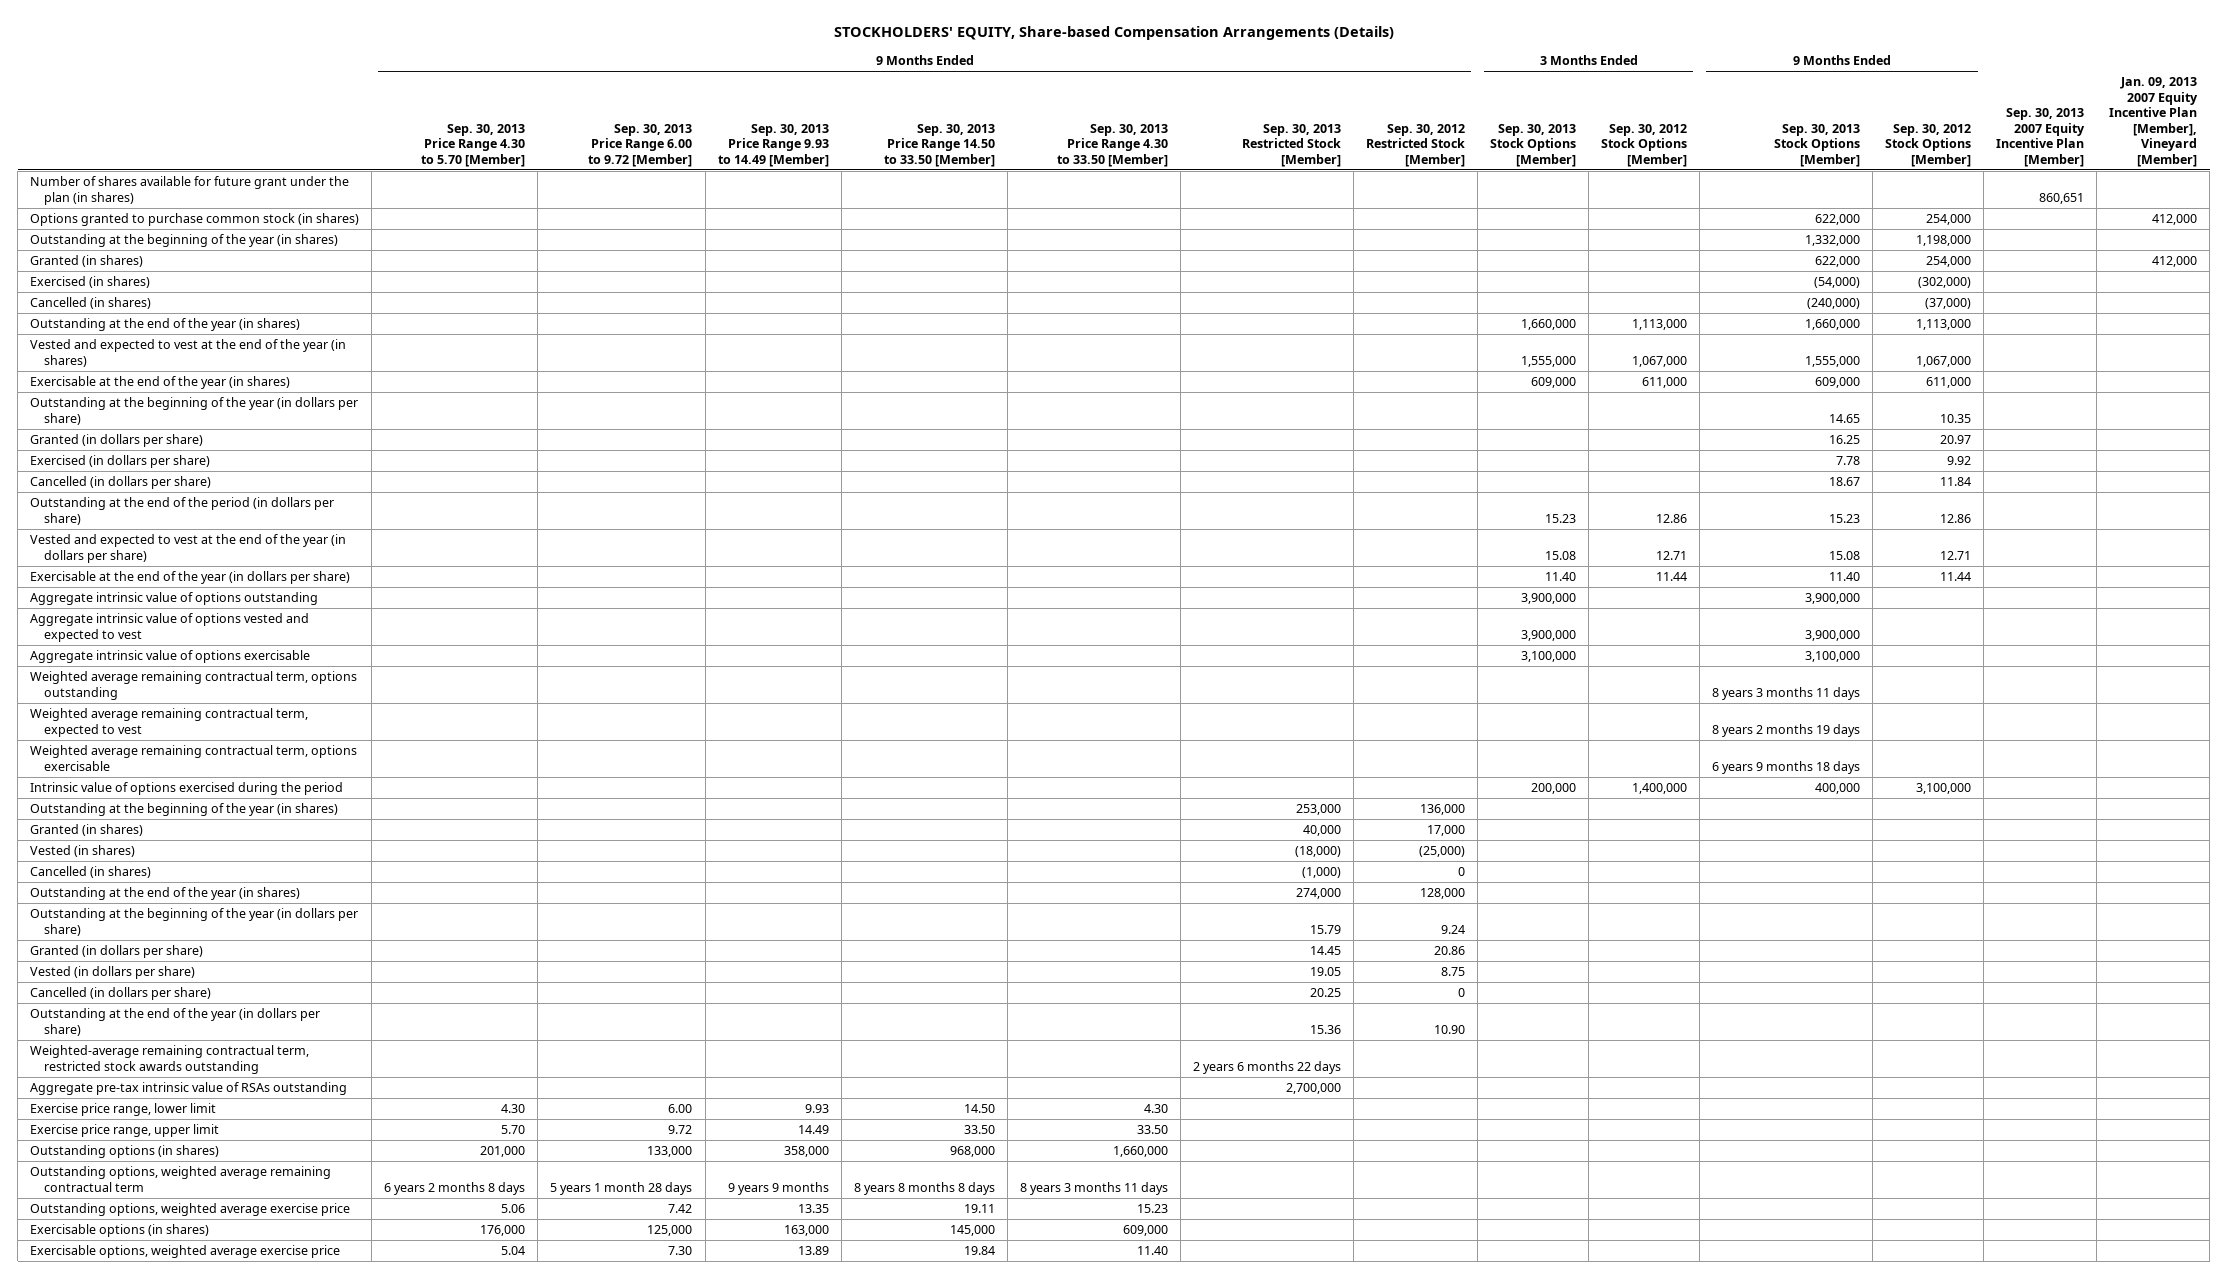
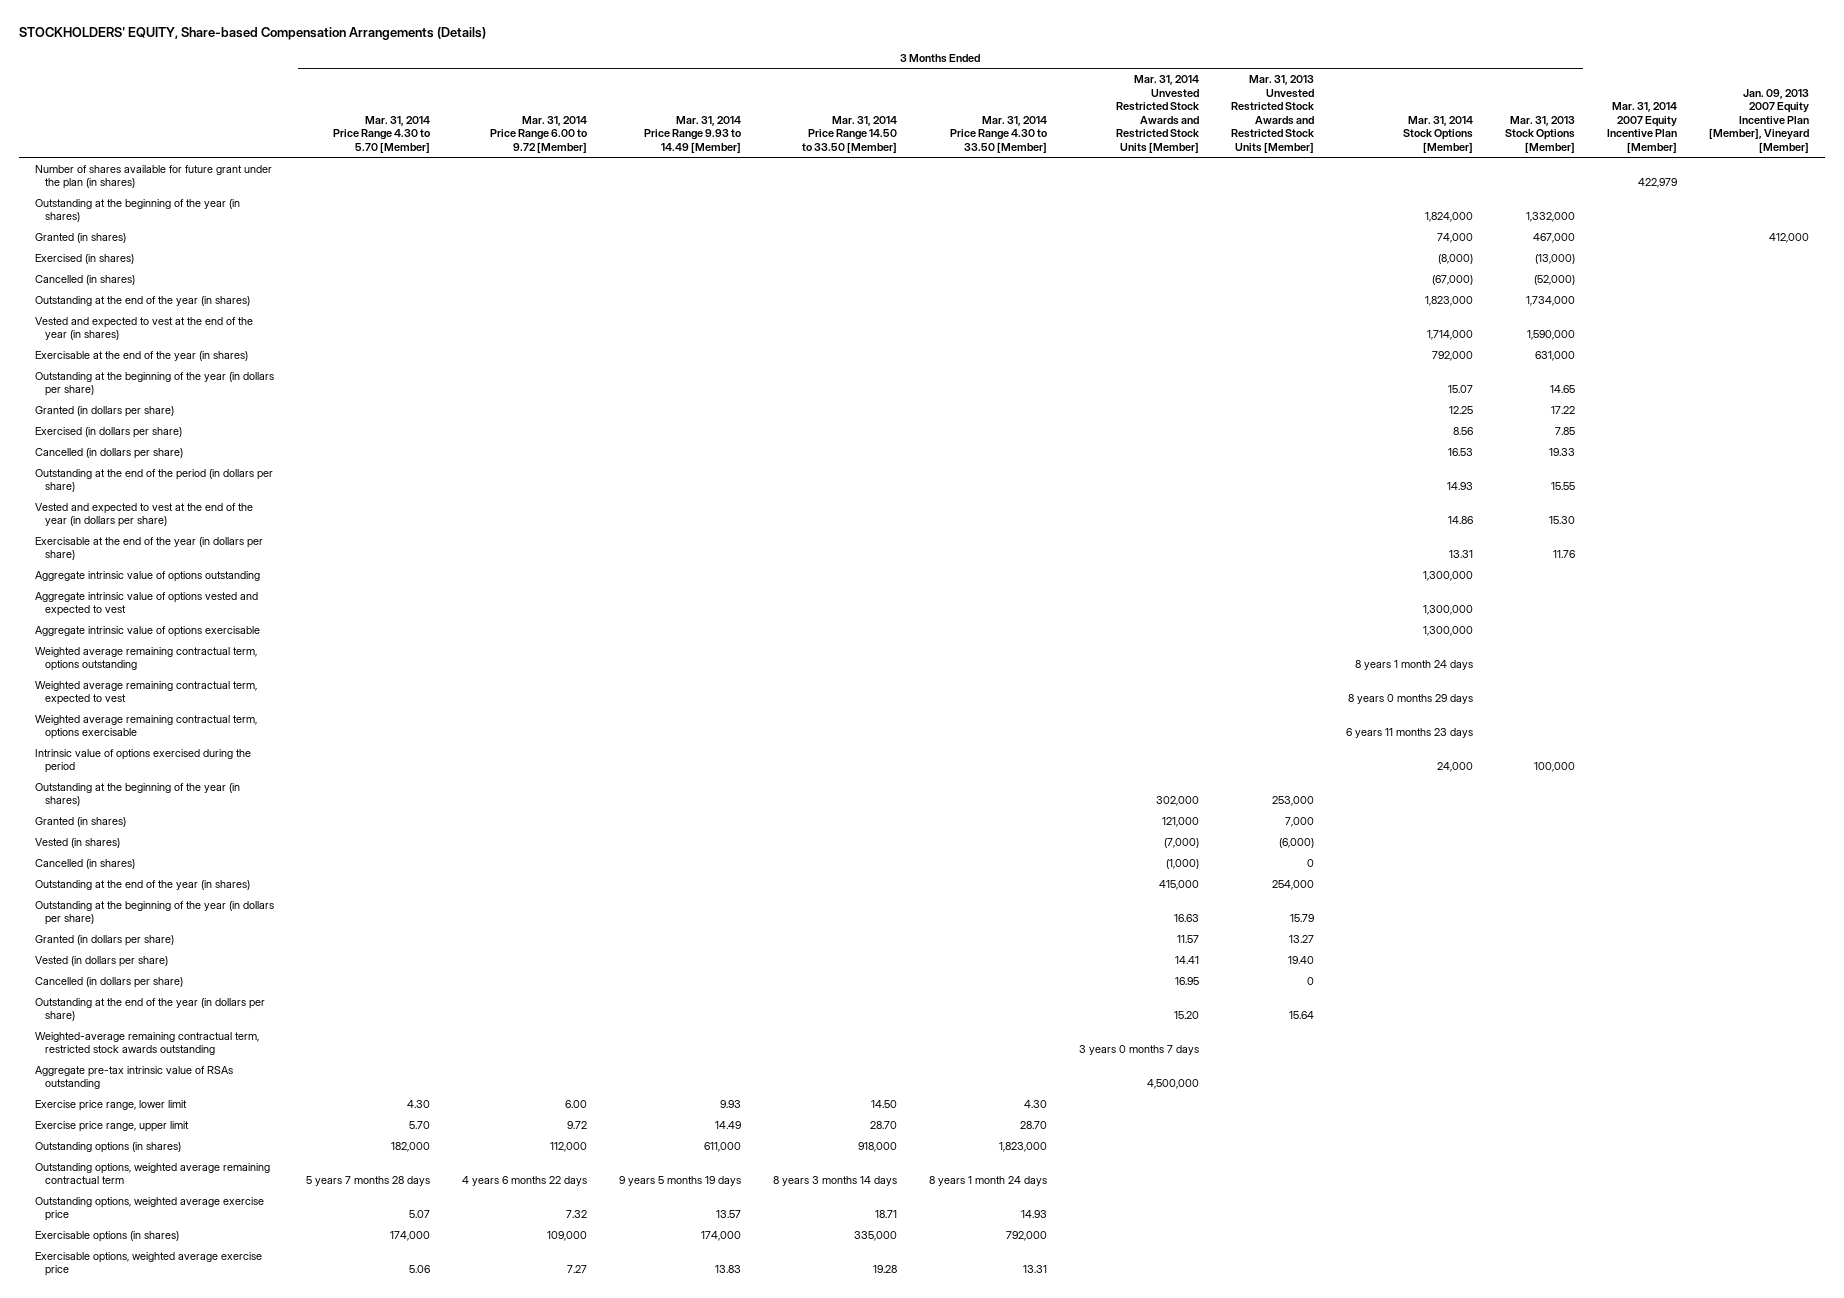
- | 9 Months Ended Sep. 30, 2013 Price Range 4.30 to 5.70 [Member] | 9 Months Ended Sep. 30, 2013 Price Range 6.00 to 9.72 [Member] | 9 Months Ended Sep. 30, 2013 Price Range 9.93 to 14.49 [Member] | 9 Months Ended Sep. 30, 2013 Price Range 14.50 to 33.50 [Member] | 9 Months Ended Sep. 30, 2013 Price Range 4.30 to 33.50 [Member] | 9 Months Ended Sep. 30, 2013 Restricted Stock [Member] | 9 Months Ended Sep. 30, 2012 Restricted Stock [Member] | 3 Months Ended Sep. 30, 2013 Stock Options [Member] | 3 Months Ended Sep. 30, 2012 Stock Options [Member] | 9 Months Ended Sep. 30, 2013 Stock Options [Member] | 9 Months Ended Sep. 30, 2012 Stock Options [Member] | Sep. 30, 2013 2007 Equity Incentive Plan [Member] | Jan. 09, 2013 2007 Equity Incentive Plan [Member], Vineyard [Member]
+ | 3 Months Ended Mar. 31, 2014 Price Range 4.30 to 5.70 [Member] | 3 Months Ended Mar. 31, 2014 Price Range 6.00 to 9.72 [Member] | 3 Months Ended Mar. 31, 2014 Price Range 9.93 to 14.49 [Member] | 3 Months Ended Mar. 31, 2014 Price Range 14.50 to 33.50 [Member] | 3 Months Ended Mar. 31, 2014 Price Range 4.30 to 33.50 [Member] | 3 Months Ended Mar. 31, 2014 Unvested Restricted Stock Awards and Restricted Stock Units [Member] | 3 Months Ended Mar. 31, 2013 Unvested Restricted Stock Awards and Restricted Stock Units [Member] | 3 Months Ended Mar. 31, 2014 Stock Options [Member] | 3 Months Ended Mar. 31, 2013 Stock Options [Member] | Mar. 31, 2014 2007 Equity Incentive Plan [Member] | Jan. 09, 2013 2007 Equity Incentive Plan [Member], Vineyard [Member]
- Options granted to purchase common stock (in shares) | | | | | | | | | | 622,000 | 254,000 | | 412,000

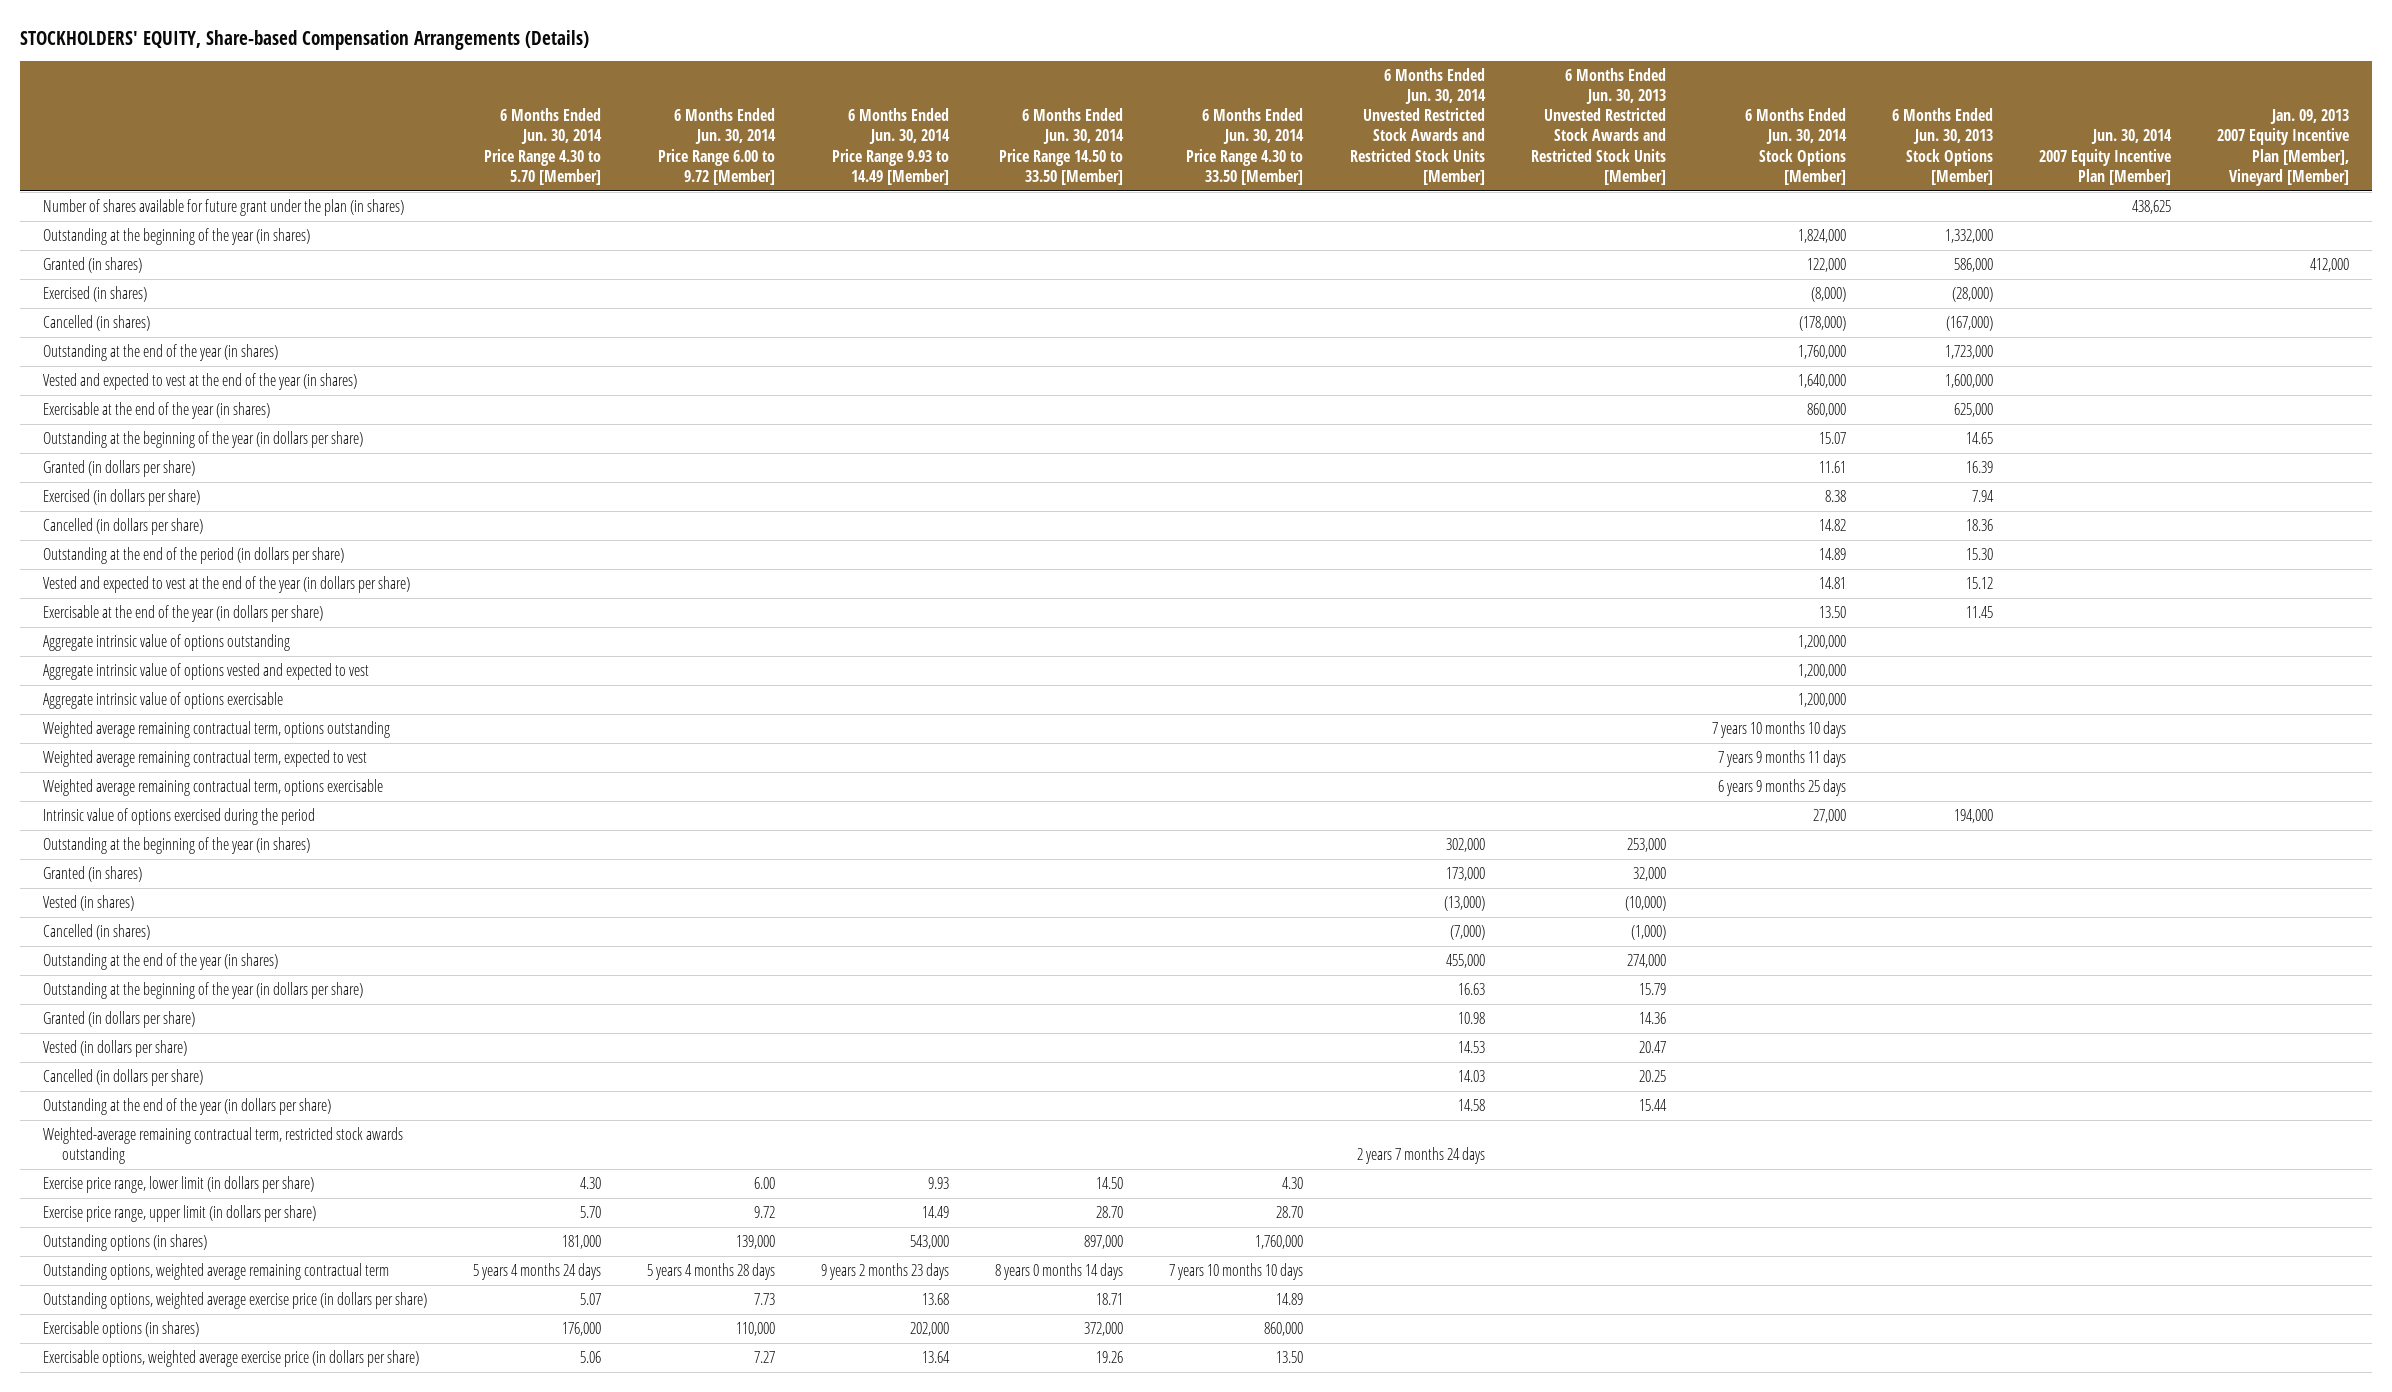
- | 3 Months Ended Mar. 31, 2014 Price Range 4.30 to 5.70 [Member] | 3 Months Ended Mar. 31, 2014 Price Range 6.00 to 9.72 [Member] | 3 Months Ended Mar. 31, 2014 Price Range 9.93 to 14.49 [Member] | 3 Months Ended Mar. 31, 2014 Price Range 14.50 to 33.50 [Member] | 3 Months Ended Mar. 31, 2014 Price Range 4.30 to 33.50 [Member] | 3 Months Ended Mar. 31, 2014 Unvested Restricted Stock Awards and Restricted Stock Units [Member] | 3 Months Ended Mar. 31, 2013 Unvested Restricted Stock Awards and Restricted Stock Units [Member] | 3 Months Ended Mar. 31, 2014 Stock Options [Member] | 3 Months Ended Mar. 31, 2013 Stock Options [Member] | Mar. 31, 2014 2007 Equity Incentive Plan [Member] | Jan. 09, 2013 2007 Equity Incentive Plan [Member], Vineyard [Member]
+ | 6 Months Ended Jun. 30, 2014 Price Range 4.30 to 5.70 [Member] | 6 Months Ended Jun. 30, 2014 Price Range 6.00 to 9.72 [Member] | 6 Months Ended Jun. 30, 2014 Price Range 9.93 to 14.49 [Member] | 6 Months Ended Jun. 30, 2014 Price Range 14.50 to 33.50 [Member] | 6 Months Ended Jun. 30, 2014 Price Range 4.30 to 33.50 [Member] | 6 Months Ended Jun. 30, 2014 Unvested Restricted Stock Awards and Restricted Stock Units [Member] | 6 Months Ended Jun. 30, 2013 Unvested Restricted Stock Awards and Restricted Stock Units [Member] | 6 Months Ended Jun. 30, 2014 Stock Options [Member] | 6 Months Ended Jun. 30, 2013 Stock Options [Member] | Jun. 30, 2014 2007 Equity Incentive Plan [Member] | Jan. 09, 2013 2007 Equity Incentive Plan [Member], Vineyard [Member]
- Aggregate pre-tax intrinsic value of RSAs outstanding | | | | | | 4,500,000 | | | | |
- Exercise price range, lower limit | 4.30 | 6.00 | 9.93 | 14.50 | 4.30 | | | | | |
- Exercise price range, upper limit | 5.70 | 9.72 | 14.49 | 28.70 | 28.70 | | | | | |
+ Exercise price range, lower limit (in dollars per share) | 4.30 | 6.00 | 9.93 | 14.50 | 4.30 | | | | | |
+ Exercise price range, upper limit (in dollars per share) | 5.70 | 9.72 | 14.49 | 28.70 | 28.70 | | | | | |
- Outstanding options, weighted average exercise price | 5.07 | 7.32 | 13.57 | 18.71 | 14.93 | | | | | |
+ Outstanding options, weighted average exercise price (in dollars per share) | 5.07 | 7.73 | 13.68 | 18.71 | 14.89 | | | | | |
- Exercisable options, weighted average exercise price | 5.06 | 7.27 | 13.83 | 19.28 | 13.31 | | | | | |
+ Exercisable options, weighted average exercise price (in dollars per share) | 5.06 | 7.27 | 13.64 | 19.26 | 13.50 | | | | | |

